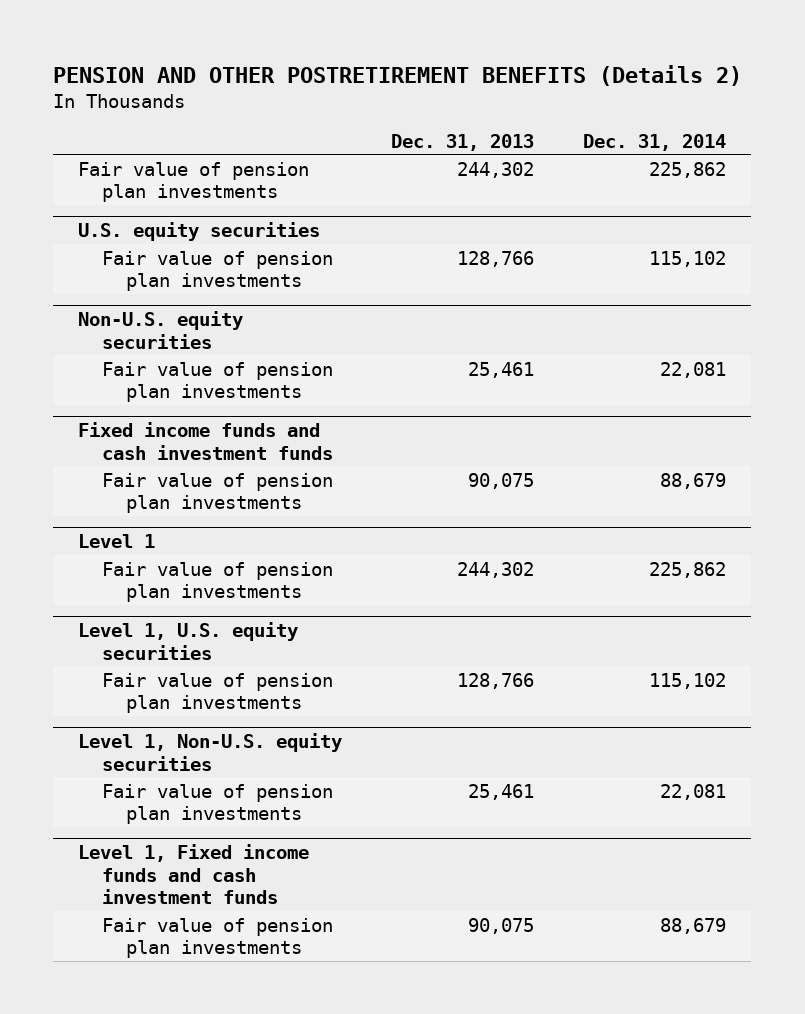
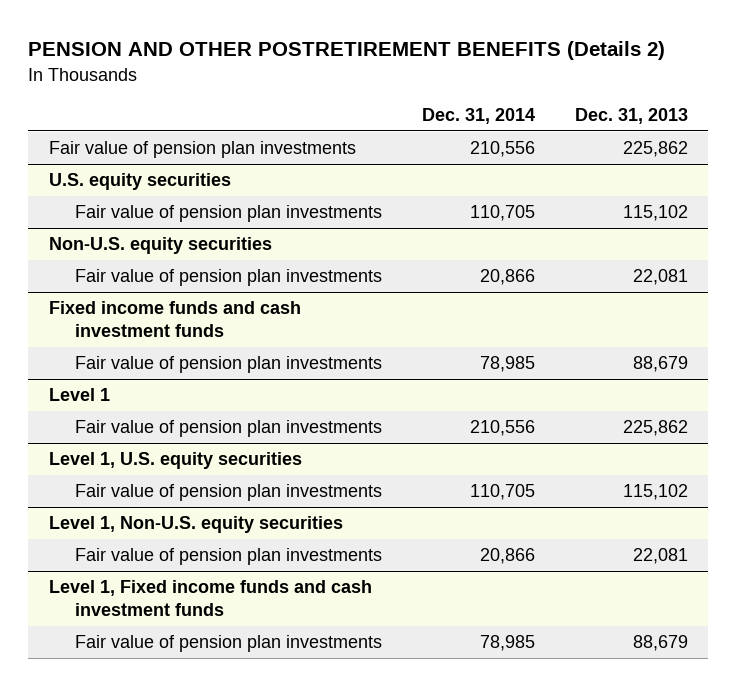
- | Dec. 31, 2013 | Dec. 31, 2014
+ | Dec. 31, 2014 | Dec. 31, 2013
- Fair value of pension plan investments | 244,302 | 225,862
+ Fair value of pension plan investments | 210,556 | 225,862
@ U.S. equity securities
- Fair value of pension plan investments | 128,766 | 115,102
+ Fair value of pension plan investments | 110,705 | 115,102
@ Non-U.S. equity securities
- Fair value of pension plan investments | 25,461 | 22,081
+ Fair value of pension plan investments | 20,866 | 22,081
@ Fixed income funds and cash investment funds
- Fair value of pension plan investments | 90,075 | 88,679
+ Fair value of pension plan investments | 78,985 | 88,679
@ Level 1
- Fair value of pension plan investments | 244,302 | 225,862
+ Fair value of pension plan investments | 210,556 | 225,862
@ Level 1, U.S. equity securities
- Fair value of pension plan investments | 128,766 | 115,102
+ Fair value of pension plan investments | 110,705 | 115,102
@ Level 1, Non-U.S. equity securities
- Fair value of pension plan investments | 25,461 | 22,081
+ Fair value of pension plan investments | 20,866 | 22,081
@ Level 1, Fixed income funds and cash investment funds
- Fair value of pension plan investments | 90,075 | 88,679
+ Fair value of pension plan investments | 78,985 | 88,679

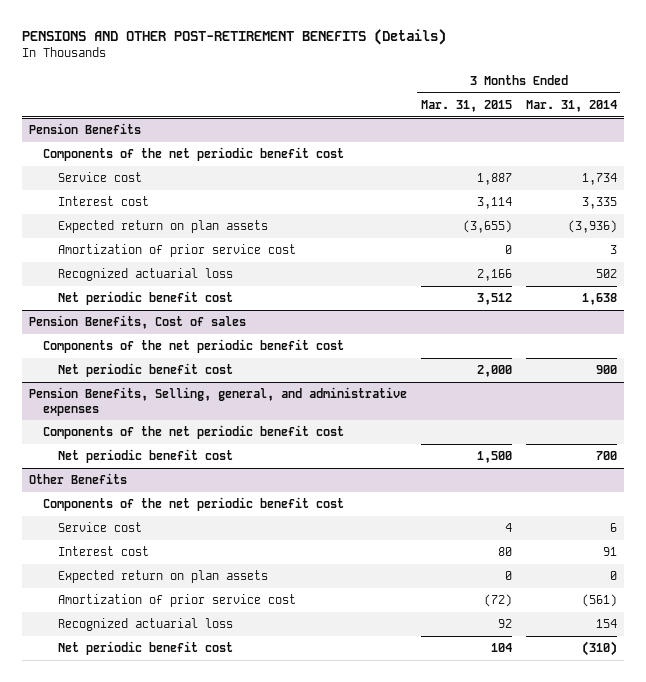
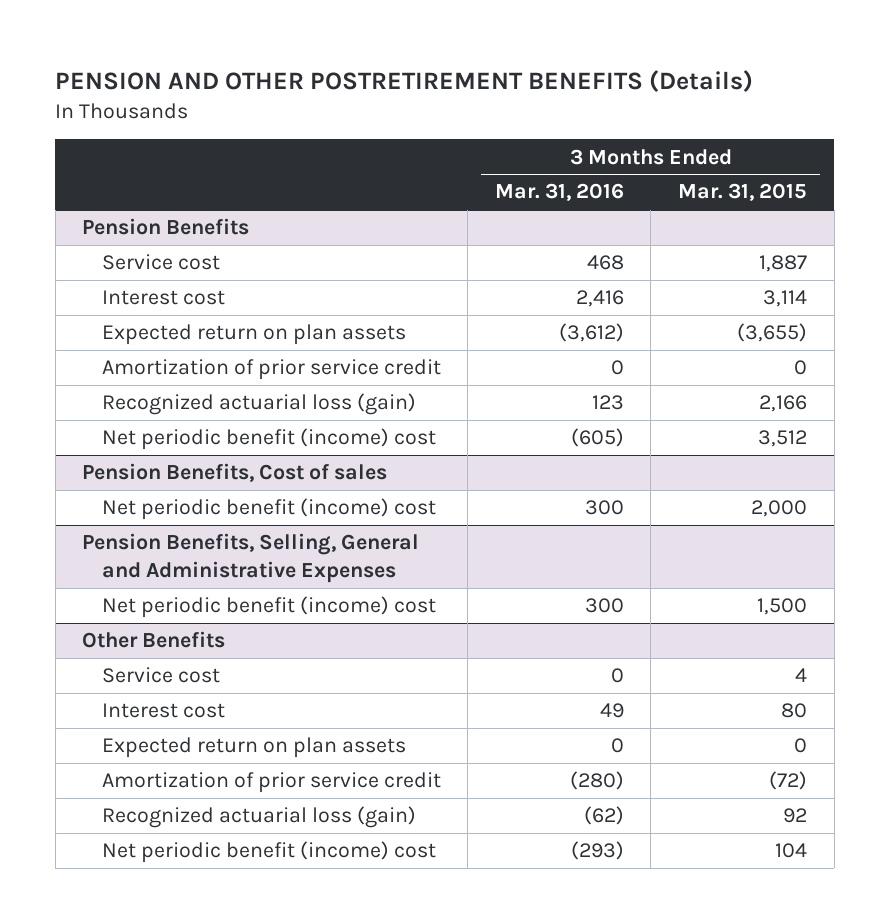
- PENSIONS AND OTHER POST-RETIREMENT BENEFITS (Details)
+ PENSION AND OTHER POSTRETIREMENT BENEFITS (Details)
- | 3 Months Ended Mar. 31, 2015 | 3 Months Ended Mar. 31, 2014
+ | 3 Months Ended Mar. 31, 2016 | 3 Months Ended Mar. 31, 2015
@ Pension Benefits
- Components of the net periodic benefit cost
- Amortization of prior service cost | 0 | 3
- Recognized actuarial loss | 2,166 | 502
- Net periodic benefit cost | 3,512 | 1,638
+ Amortization of prior service credit | 0 | 0
+ Recognized actuarial loss (gain) | 123 | 2,166
+ Net periodic benefit (income) cost | (605) | 3,512
@ Pension Benefits, Cost of sales
- Components of the net periodic benefit cost
- Net periodic benefit cost | 2,000 | 900
- Pension Benefits, Selling, general, and administrative expenses
- Components of the net periodic benefit cost
- Net periodic benefit cost | 1,500 | 700
@ Pension Benefits, Cost of sales
+ Net periodic benefit (income) cost | 300 | 2,000
+ Pension Benefits, Selling, General and Administrative Expenses
+ Net periodic benefit (income) cost | 300 | 1,500
@ Other Benefits
- Components of the net periodic benefit cost
- Amortization of prior service cost | (72) | (561)
- Recognized actuarial loss | 92 | 154
- Net periodic benefit cost | 104 | (310)
+ Amortization of prior service credit | (280) | (72)
+ Recognized actuarial loss (gain) | (62) | 92
+ Net periodic benefit (income) cost | (293) | 104

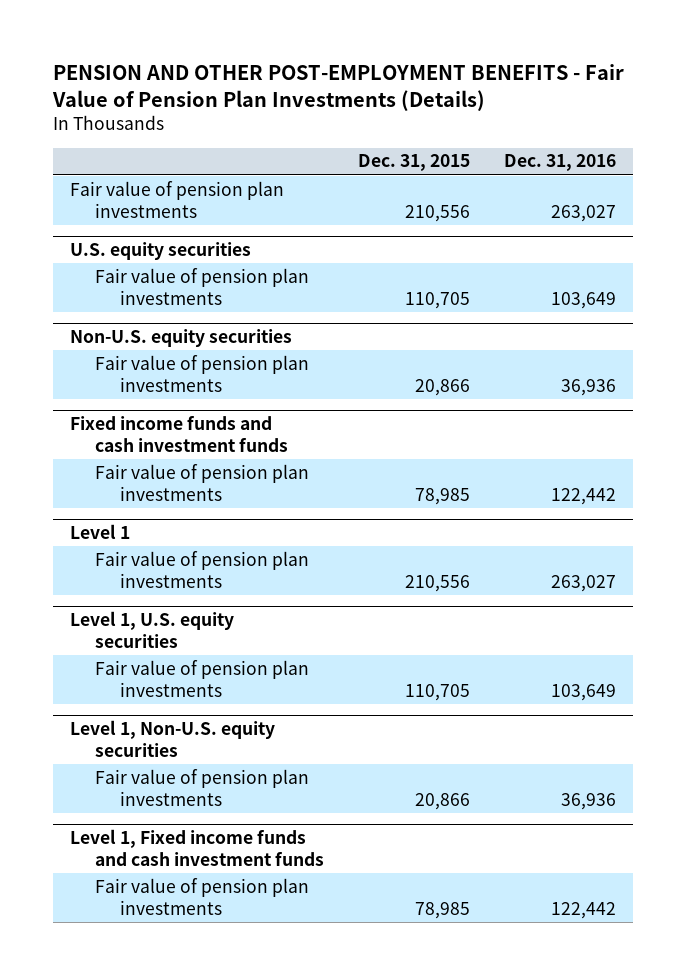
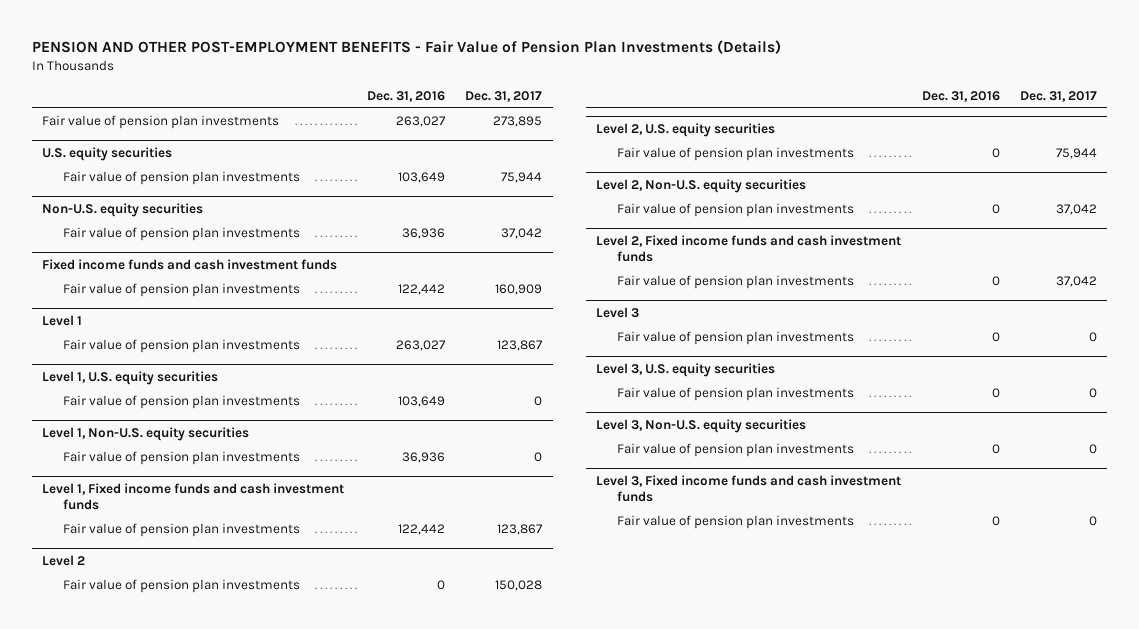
- | Dec. 31, 2015 | Dec. 31, 2016
+ | Dec. 31, 2016 | Dec. 31, 2017
+ Level 2
+ Fair value of pension plan investments | 0 | 150,028
+ Level 2, U.S. equity securities
+ Fair value of pension plan investments | 0 | 75,944
+ Level 2, Non-U.S. equity securities
+ Fair value of pension plan investments | 0 | 37,042
+ Level 2, Fixed income funds and cash investment funds
+ Fair value of pension plan investments | 0 | 37,042
+ Level 3
+ Fair value of pension plan investments | 0 | 0
+ Level 3, U.S. equity securities
+ Fair value of pension plan investments | 0 | 0
+ Level 3, Non-U.S. equity securities
+ Fair value of pension plan investments | 0 | 0
+ Level 3, Fixed income funds and cash investment funds
+ Fair value of pension plan investments | 0 | 0

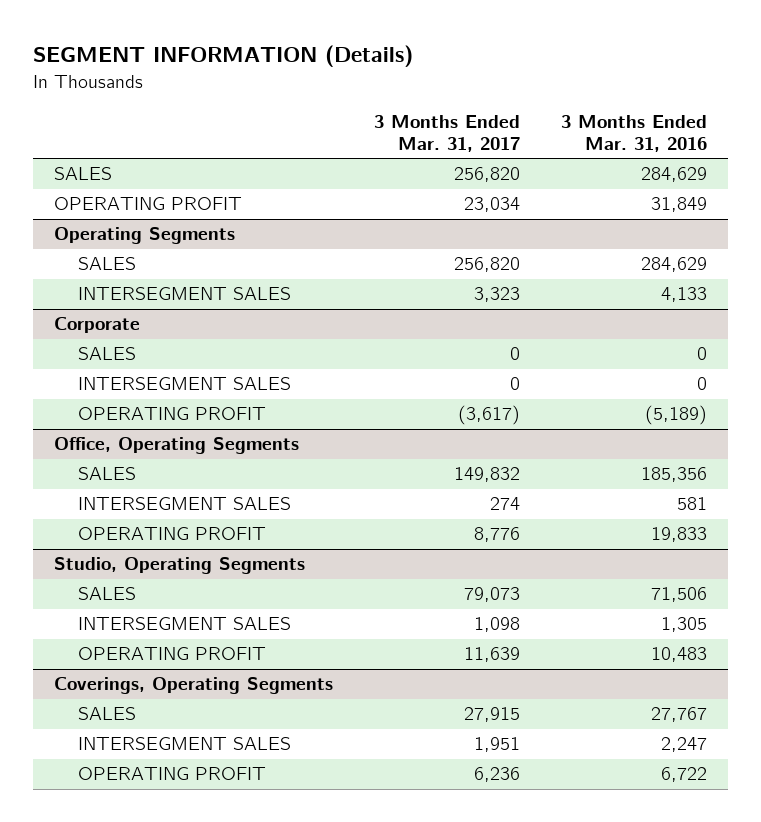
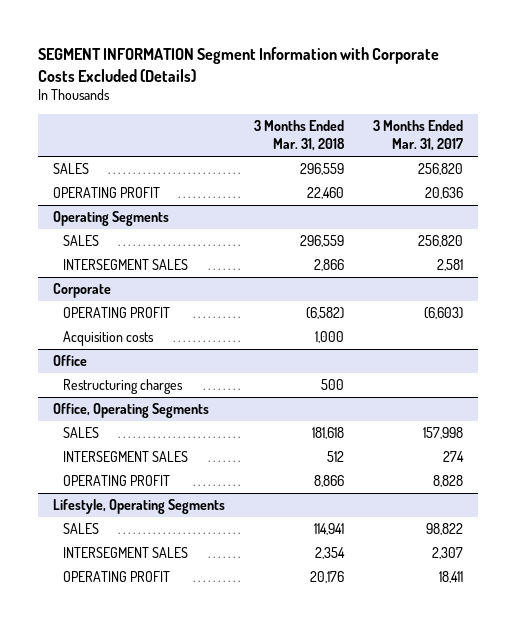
- SEGMENT INFORMATION (Details)
+ SEGMENT INFORMATION Segment Information with Corporate Costs Excluded (Details)
- | 3 Months Ended Mar. 31, 2017 | 3 Months Ended Mar. 31, 2016
+ | 3 Months Ended Mar. 31, 2018 | 3 Months Ended Mar. 31, 2017
- OPERATING PROFIT | 23,034 | 31,849
+ OPERATING PROFIT | 22,460 | 20,636
@ Operating Segments
- INTERSEGMENT SALES | 3,323 | 4,133
+ INTERSEGMENT SALES | 2,866 | 2,581
@ Corporate
- SALES | 0 | 0
- INTERSEGMENT SALES | 0 | 0
- OPERATING PROFIT | (3,617) | (5,189)
+ OPERATING PROFIT | (6,582) | (6,603)
+ Acquisition costs | 1,000 |
+ Office
+ Restructuring charges | 500 |
@ Office, Operating Segments
- SALES | 149,832 | 185,356
+ SALES | 181,618 | 157,998
- OPERATING PROFIT | 8,776 | 19,833
- Studio, Operating Segments
- SALES | 79,073 | 71,506
- INTERSEGMENT SALES | 1,098 | 1,305
- OPERATING PROFIT | 11,639 | 10,483
- Coverings, Operating Segments
- SALES | 27,915 | 27,767
- INTERSEGMENT SALES | 1,951 | 2,247
- OPERATING PROFIT | 6,236 | 6,722
@ Office, Operating Segments
+ OPERATING PROFIT | 8,866 | 8,828
+ Lifestyle, Operating Segments
+ SALES | 114,941 | 98,822
+ INTERSEGMENT SALES | 2,354 | 2,307
+ OPERATING PROFIT | 20,176 | 18,411

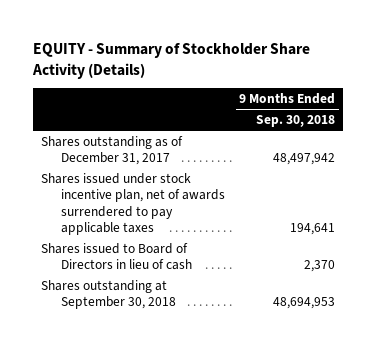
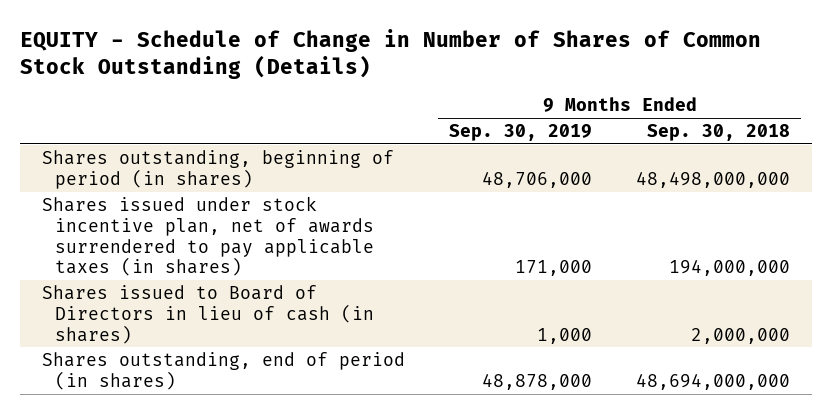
- EQUITY - Summary of Stockholder Share Activity (Details)
+ EQUITY - Schedule of Change in Number of Shares of Common Stock Outstanding (Details)
- | 9 Months Ended Sep. 30, 2018
+ | 9 Months Ended Sep. 30, 2019 | 9 Months Ended Sep. 30, 2018
- Shares outstanding as of December 31, 2017 | 48,497,942
- Shares issued under stock incentive plan, net of awards surrendered to pay applicable taxes | 194,641
- Shares issued to Board of Directors in lieu of cash | 2,370
- Shares outstanding at September 30, 2018 | 48,694,953
+ Shares outstanding, beginning of period (in shares) | 48,706,000 | 48,498,000,000
+ Shares issued under stock incentive plan, net of awards surrendered to pay applicable taxes (in shares) | 171,000 | 194,000,000
+ Shares issued to Board of Directors in lieu of cash (in shares) | 1,000 | 2,000,000
+ Shares outstanding, end of period (in shares) | 48,878,000 | 48,694,000,000

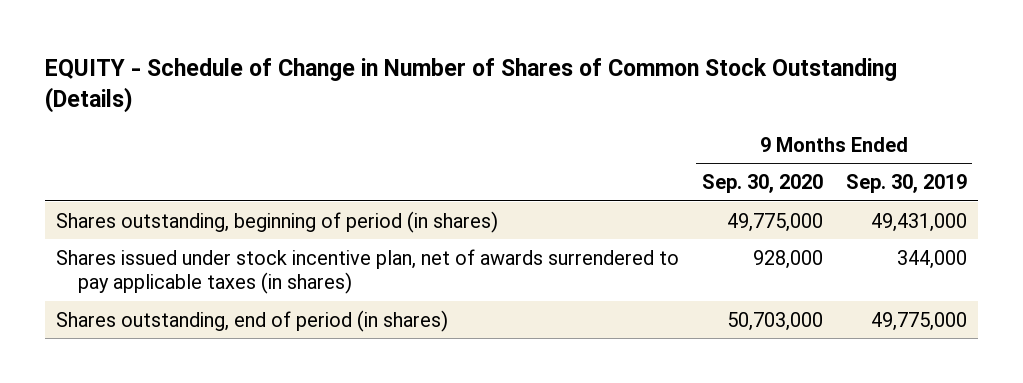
- | 9 Months Ended Sep. 30, 2019 | 9 Months Ended Sep. 30, 2018
+ | 9 Months Ended Sep. 30, 2020 | 9 Months Ended Sep. 30, 2019
- Shares outstanding, beginning of period (in shares) | 48,706,000 | 48,498,000,000
- Shares issued under stock incentive plan, net of awards surrendered to pay applicable taxes (in shares) | 171,000 | 194,000,000
- Shares issued to Board of Directors in lieu of cash (in shares) | 1,000 | 2,000,000
- Shares outstanding, end of period (in shares) | 48,878,000 | 48,694,000,000
+ Shares outstanding, beginning of period (in shares) | 49,775,000 | 49,431,000
+ Shares issued under stock incentive plan, net of awards surrendered to pay applicable taxes (in shares) | 928,000 | 344,000
+ Shares outstanding, end of period (in shares) | 50,703,000 | 49,775,000

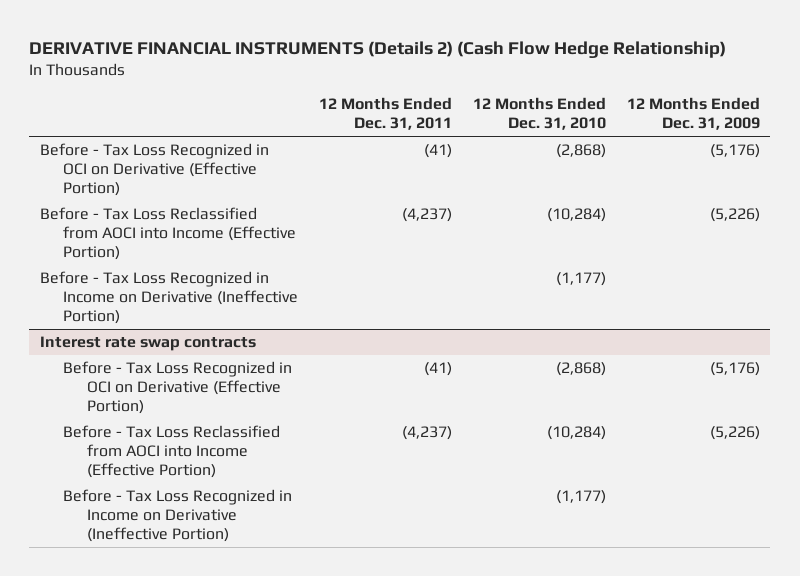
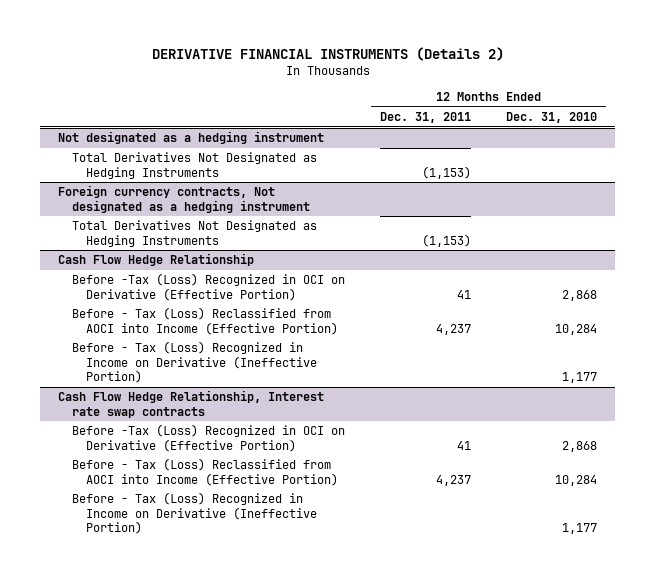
- DERIVATIVE FINANCIAL INSTRUMENTS (Details 2) (Cash Flow Hedge Relationship)
+ DERIVATIVE FINANCIAL INSTRUMENTS (Details 2)
- | 12 Months Ended Dec. 31, 2011 | 12 Months Ended Dec. 31, 2010 | 12 Months Ended Dec. 31, 2009
+ | 12 Months Ended Dec. 31, 2011 | 12 Months Ended Dec. 31, 2010
- Before - Tax Loss Recognized in OCI on Derivative (Effective Portion) | (41) | (2,868) | (5,176)
- Before - Tax Loss Reclassified from AOCI into Income (Effective Portion) | (4,237) | (10,284) | (5,226)
- Before - Tax Loss Recognized in Income on Derivative (Ineffective Portion) | | (1,177) |
- Interest rate swap contracts
- Before - Tax Loss Recognized in OCI on Derivative (Effective Portion) | (41) | (2,868) | (5,176)
- Before - Tax Loss Reclassified from AOCI into Income (Effective Portion) | (4,237) | (10,284) | (5,226)
- Before - Tax Loss Recognized in Income on Derivative (Ineffective Portion) | | (1,177) |
+ Not designated as a hedging instrument
+ Total Derivatives Not Designated as Hedging Instruments | (1,153) |
+ Foreign currency contracts, Not designated as a hedging instrument
+ Total Derivatives Not Designated as Hedging Instruments | (1,153) |
+ Cash Flow Hedge Relationship
+ Before -Tax (Loss) Recognized in OCI on Derivative (Effective Portion) | 41 | 2,868
+ Before - Tax (Loss) Reclassified from AOCI into Income (Effective Portion) | 4,237 | 10,284
+ Before - Tax (Loss) Recognized in Income on Derivative (Ineffective Portion) | | 1,177
+ Cash Flow Hedge Relationship, Interest rate swap contracts
+ Before -Tax (Loss) Recognized in OCI on Derivative (Effective Portion) | 41 | 2,868
+ Before - Tax (Loss) Reclassified from AOCI into Income (Effective Portion) | 4,237 | 10,284
+ Before - Tax (Loss) Recognized in Income on Derivative (Ineffective Portion) | | 1,177

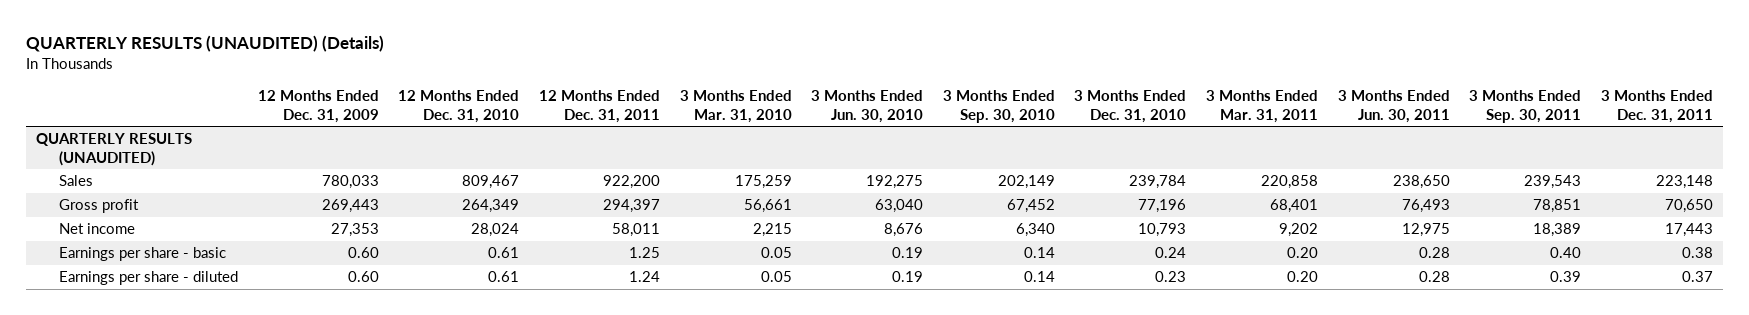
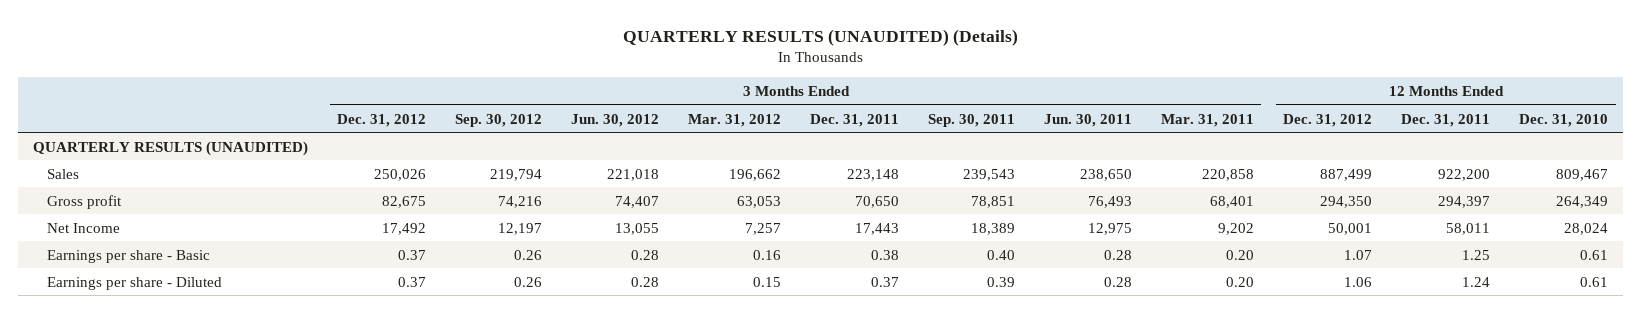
- | 12 Months Ended Dec. 31, 2009 | 12 Months Ended Dec. 31, 2010 | 12 Months Ended Dec. 31, 2011 | 3 Months Ended Mar. 31, 2010 | 3 Months Ended Jun. 30, 2010 | 3 Months Ended Sep. 30, 2010 | 3 Months Ended Dec. 31, 2010 | 3 Months Ended Mar. 31, 2011 | 3 Months Ended Jun. 30, 2011 | 3 Months Ended Sep. 30, 2011 | 3 Months Ended Dec. 31, 2011
+ | 3 Months Ended Dec. 31, 2012 | 3 Months Ended Sep. 30, 2012 | 3 Months Ended Jun. 30, 2012 | 3 Months Ended Mar. 31, 2012 | 3 Months Ended Dec. 31, 2011 | 3 Months Ended Sep. 30, 2011 | 3 Months Ended Jun. 30, 2011 | 3 Months Ended Mar. 31, 2011 | 12 Months Ended Dec. 31, 2012 | 12 Months Ended Dec. 31, 2011 | 12 Months Ended Dec. 31, 2010
- Net income | 27,353 | 28,024 | 58,011 | 2,215 | 8,676 | 6,340 | 10,793 | 9,202 | 12,975 | 18,389 | 17,443
- Earnings per share - basic | 0.60 | 0.61 | 1.25 | 0.05 | 0.19 | 0.14 | 0.24 | 0.20 | 0.28 | 0.40 | 0.38
- Earnings per share - diluted | 0.60 | 0.61 | 1.24 | 0.05 | 0.19 | 0.14 | 0.23 | 0.20 | 0.28 | 0.39 | 0.37
+ Net Income | 17,492 | 12,197 | 13,055 | 7,257 | 17,443 | 18,389 | 12,975 | 9,202 | 50,001 | 58,011 | 28,024
+ Earnings per share - Basic | 0.37 | 0.26 | 0.28 | 0.16 | 0.38 | 0.40 | 0.28 | 0.20 | 1.07 | 1.25 | 0.61
+ Earnings per share - Diluted | 0.37 | 0.26 | 0.28 | 0.15 | 0.37 | 0.39 | 0.28 | 0.20 | 1.06 | 1.24 | 0.61

